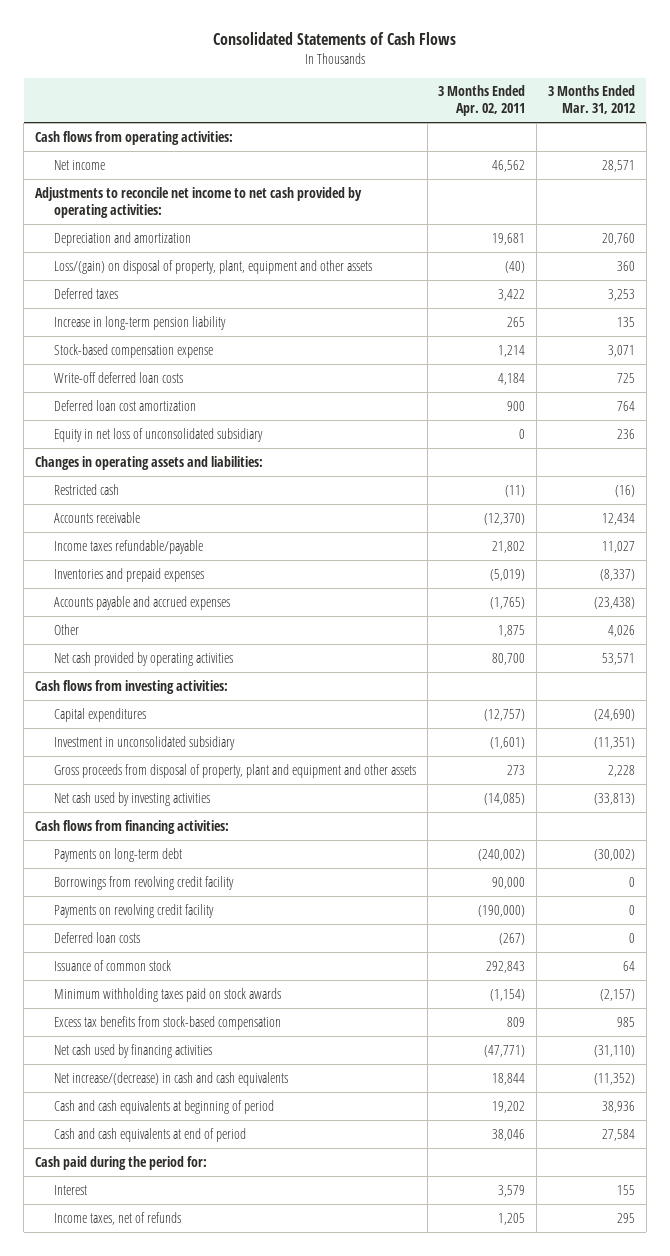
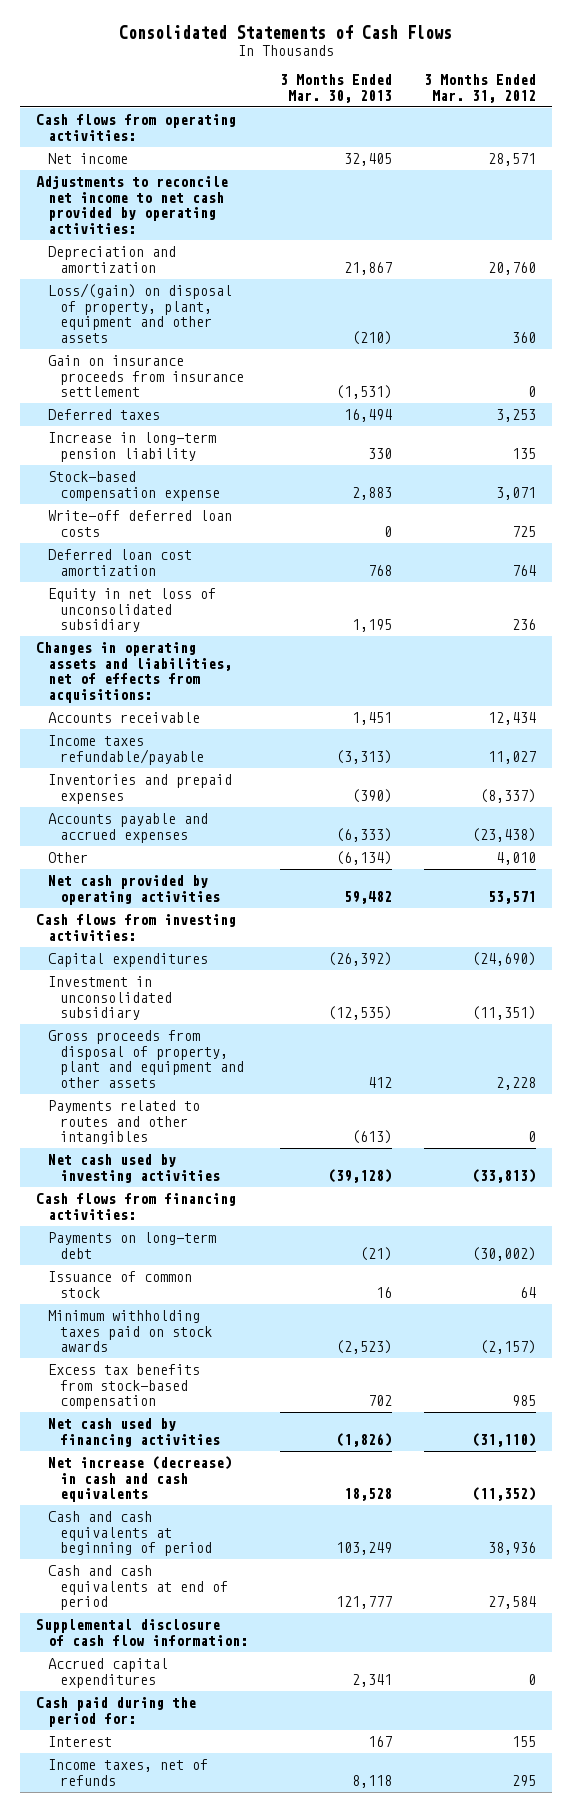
- | 3 Months Ended Apr. 02, 2011 | 3 Months Ended Mar. 31, 2012
+ | 3 Months Ended Mar. 30, 2013 | 3 Months Ended Mar. 31, 2012
+ Gain on insurance proceeds from insurance settlement | (1,531) | 0
- Changes in operating assets and liabilities:
- Restricted cash | (11) | (16)
+ Changes in operating assets and liabilities, net of effects from acquisitions:
- Other | 1,875 | 4,026
+ Other | (6,134) | 4,010
+ Payments related to routes and other intangibles | (613) | 0
- Borrowings from revolving credit facility | 90,000 | 0
- Payments on revolving credit facility | (190,000) | 0
- Deferred loan costs | (267) | 0
- Net increase/(decrease) in cash and cash equivalents | 18,844 | (11,352)
+ Net increase (decrease) in cash and cash equivalents | 18,528 | (11,352)
+ Supplemental disclosure of cash flow information:
+ Accrued capital expenditures | 2,341 | 0

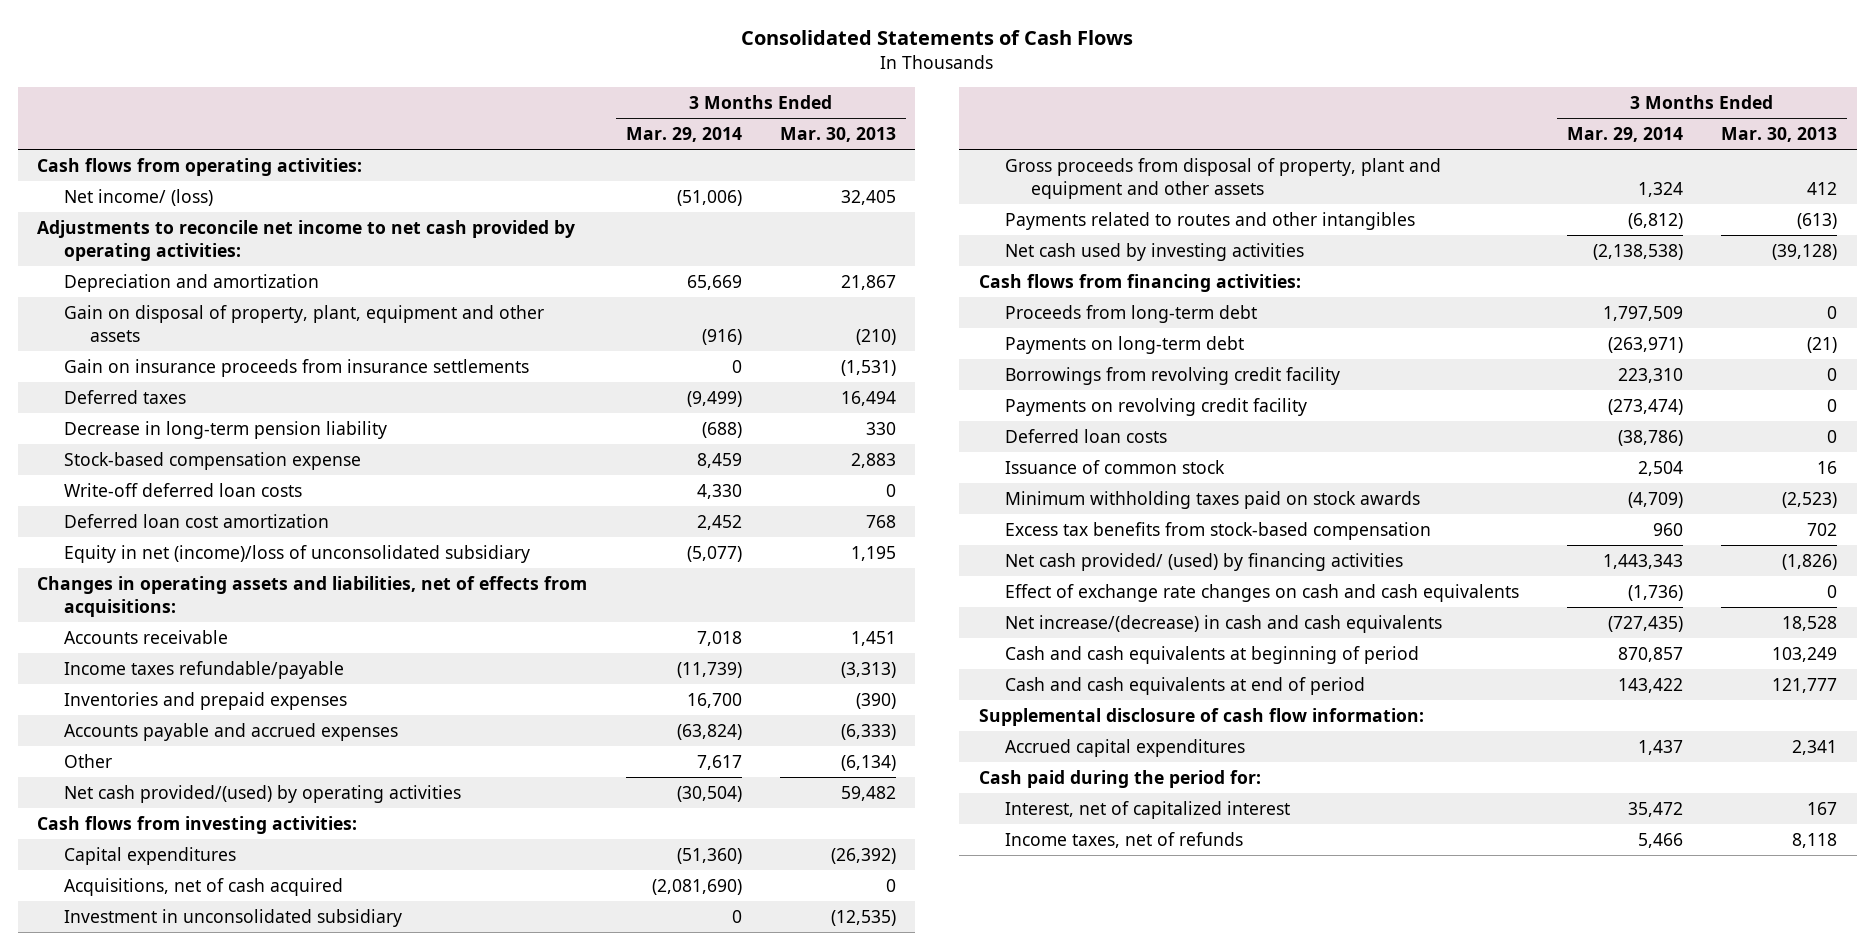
- | 3 Months Ended Mar. 30, 2013 | 3 Months Ended Mar. 31, 2012
+ | 3 Months Ended Mar. 29, 2014 | 3 Months Ended Mar. 30, 2013
- Net income | 32,405 | 28,571
+ Net income/ (loss) | (51,006) | 32,405
- Loss/(gain) on disposal of property, plant, equipment and other assets | (210) | 360
- Gain on insurance proceeds from insurance settlement | (1,531) | 0
+ Gain on disposal of property, plant, equipment and other assets | (916) | (210)
+ Gain on insurance proceeds from insurance settlements | 0 | (1,531)
- Increase in long-term pension liability | 330 | 135
+ Decrease in long-term pension liability | (688) | 330
- Equity in net loss of unconsolidated subsidiary | 1,195 | 236
+ Equity in net (income)/loss of unconsolidated subsidiary | (5,077) | 1,195
- Net cash provided by operating activities | 59,482 | 53,571
+ Net cash provided/(used) by operating activities | (30,504) | 59,482
+ Acquisitions, net of cash acquired | (2,081,690) | 0
+ Proceeds from long-term debt | 1,797,509 | 0
+ Borrowings from revolving credit facility | 223,310 | 0
+ Payments on revolving credit facility | (273,474) | 0
+ Deferred loan costs | (38,786) | 0
- Net cash used by financing activities | (1,826) | (31,110)
- Net increase (decrease) in cash and cash equivalents | 18,528 | (11,352)
+ Net cash provided/ (used) by financing activities | 1,443,343 | (1,826)
+ Effect of exchange rate changes on cash and cash equivalents | (1,736) | 0
+ Net increase/(decrease) in cash and cash equivalents | (727,435) | 18,528
- Interest | 167 | 155
+ Interest, net of capitalized interest | 35,472 | 167

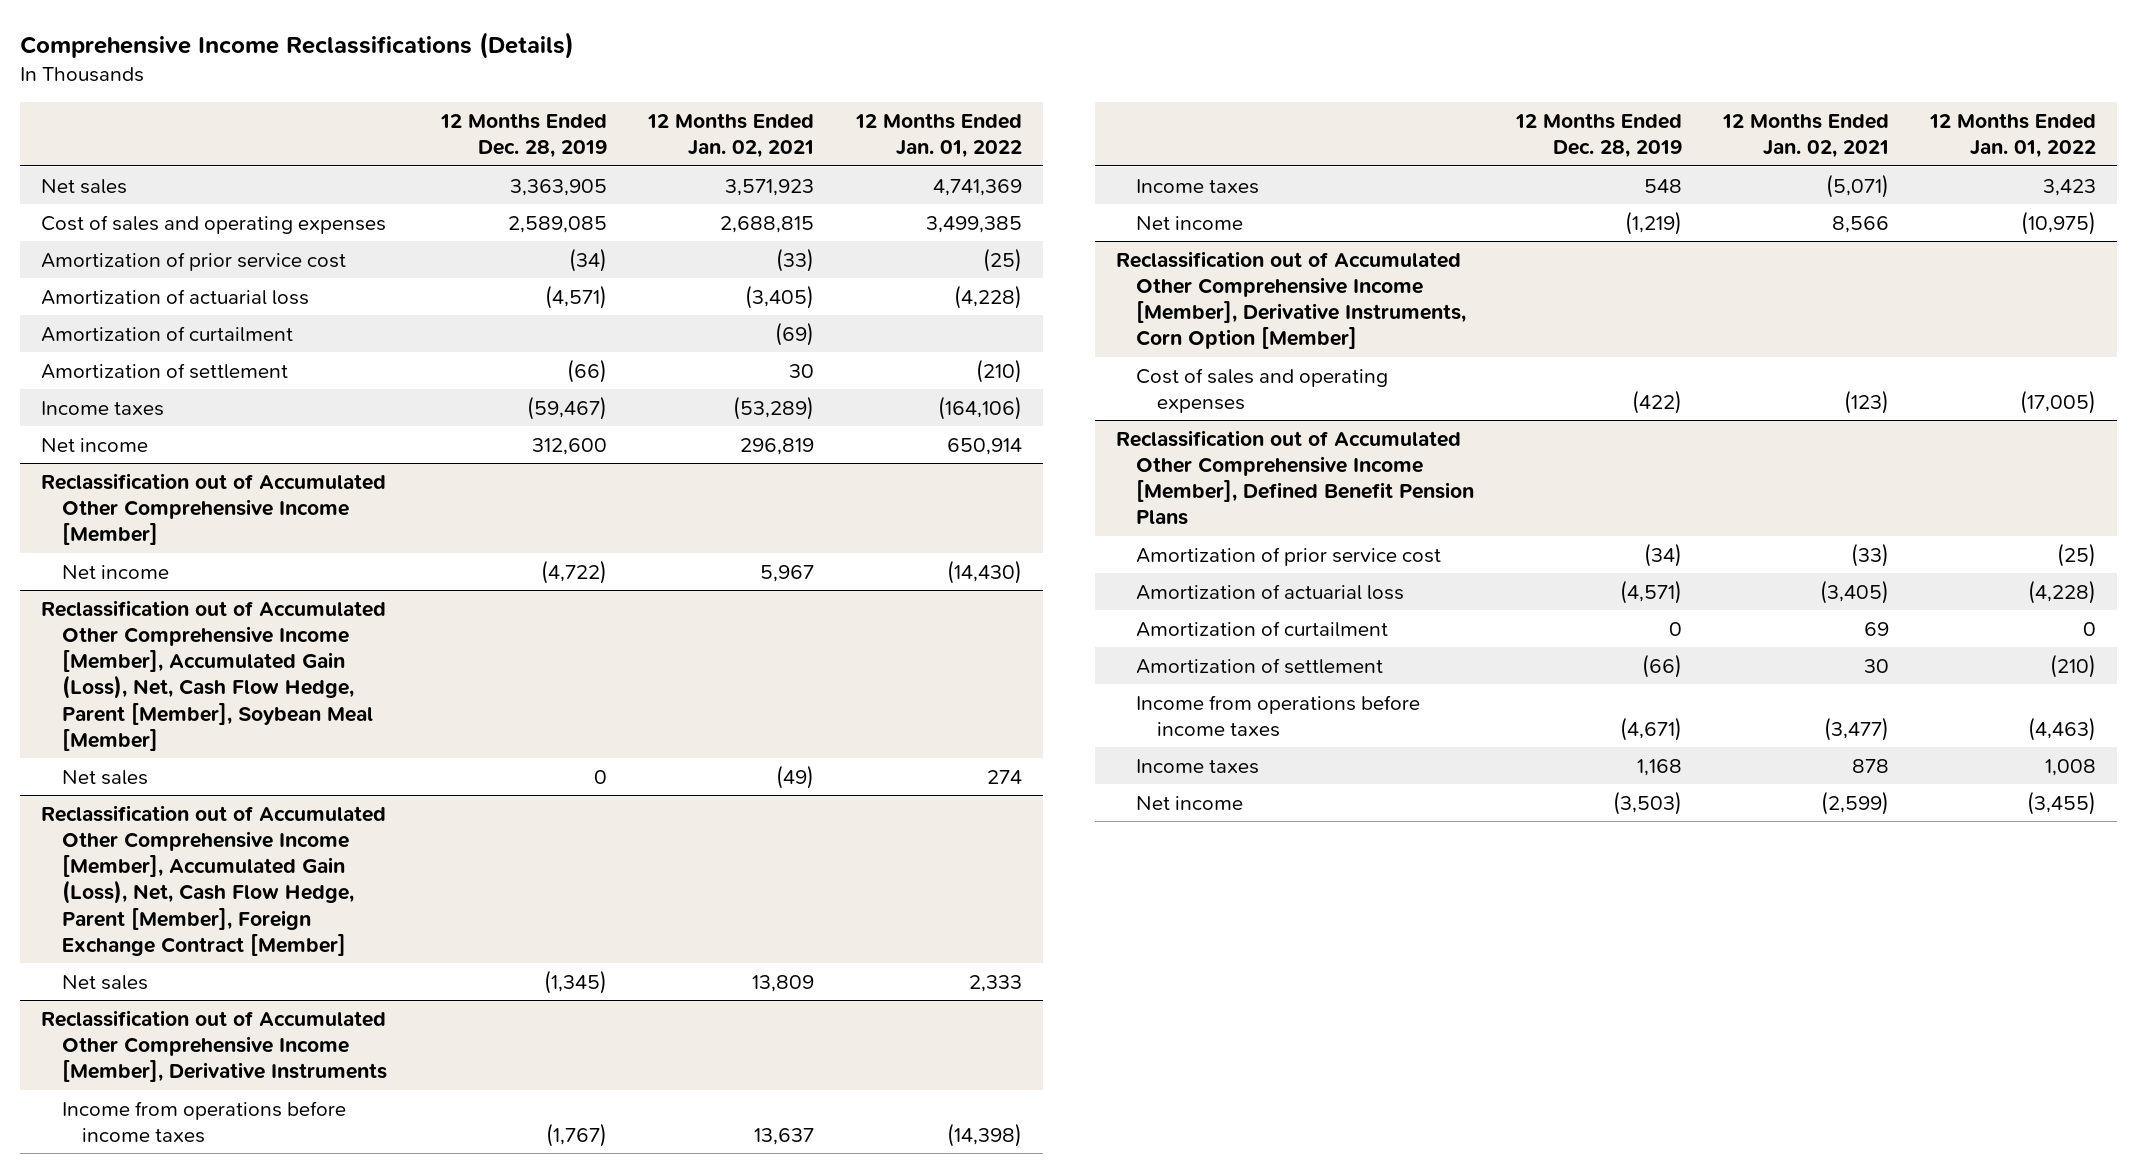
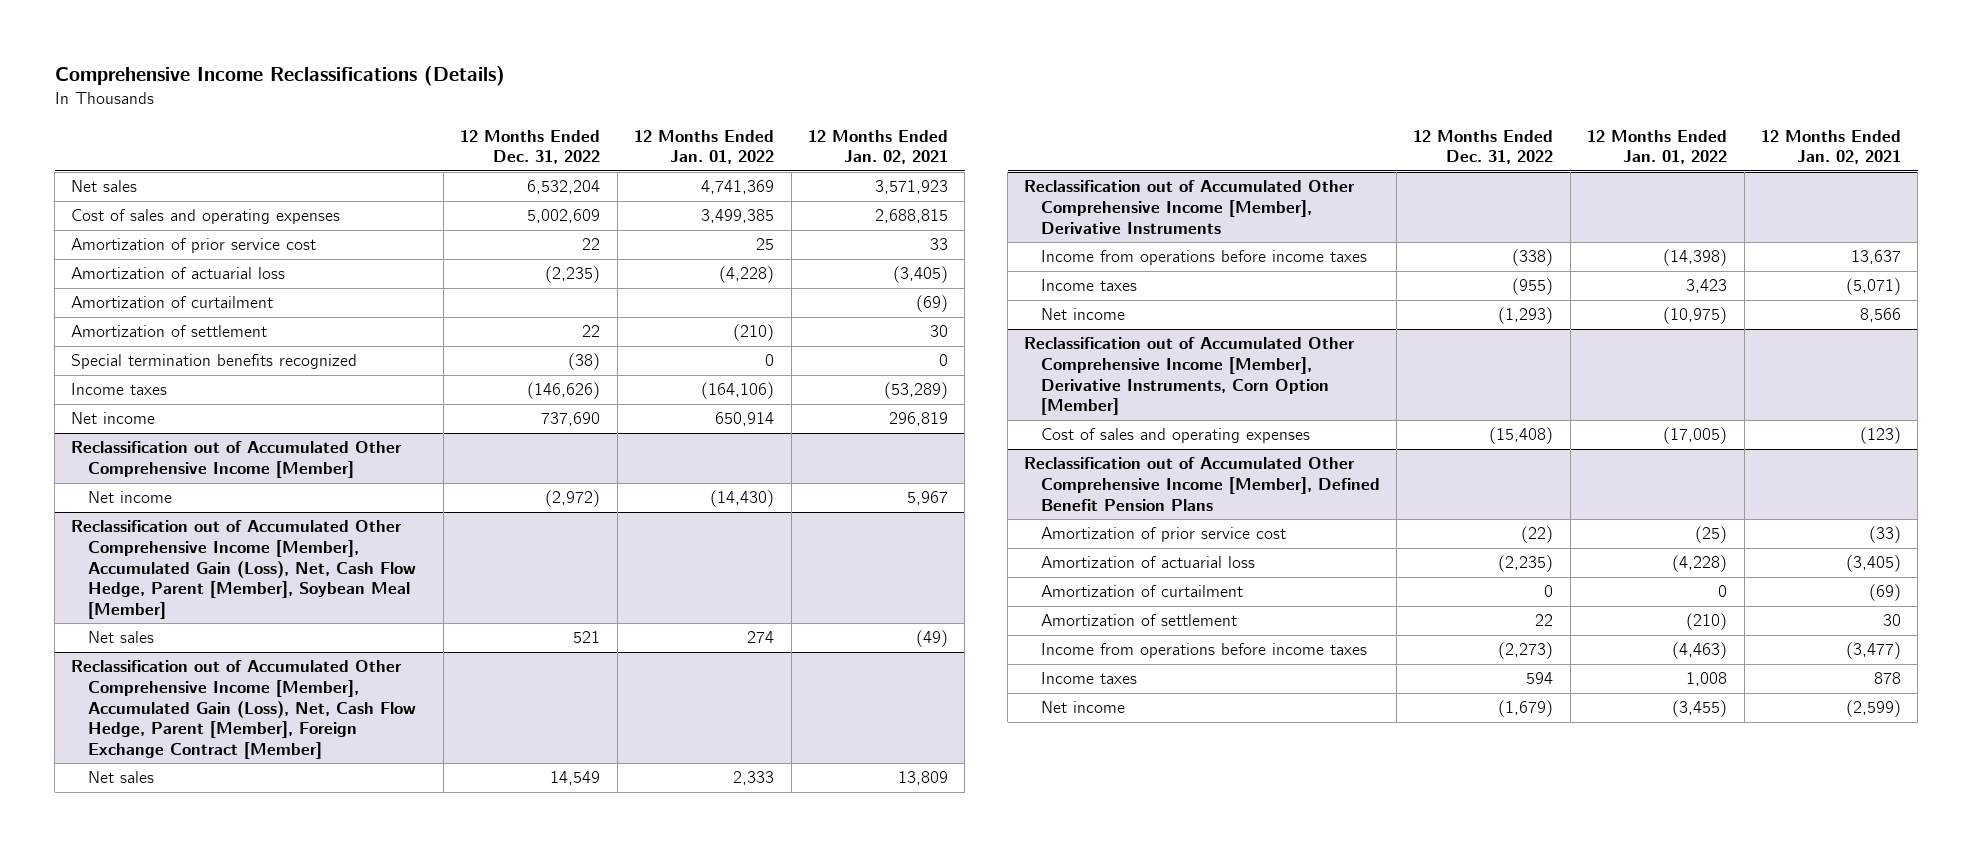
- | 12 Months Ended Dec. 28, 2019 | 12 Months Ended Jan. 02, 2021 | 12 Months Ended Jan. 01, 2022
+ | 12 Months Ended Dec. 31, 2022 | 12 Months Ended Jan. 01, 2022 | 12 Months Ended Jan. 02, 2021
- Amortization of prior service cost | (34) | (33) | (25)
+ Amortization of prior service cost | 22 | 25 | 33
+ Special termination benefits recognized | (38) | 0 | 0
@ Reclassification out of Accumulated Other Comprehensive Income [Member], Defined Benefit Pension Plans
- Amortization of curtailment | 0 | 69 | 0
+ Amortization of curtailment | 0 | 0 | (69)

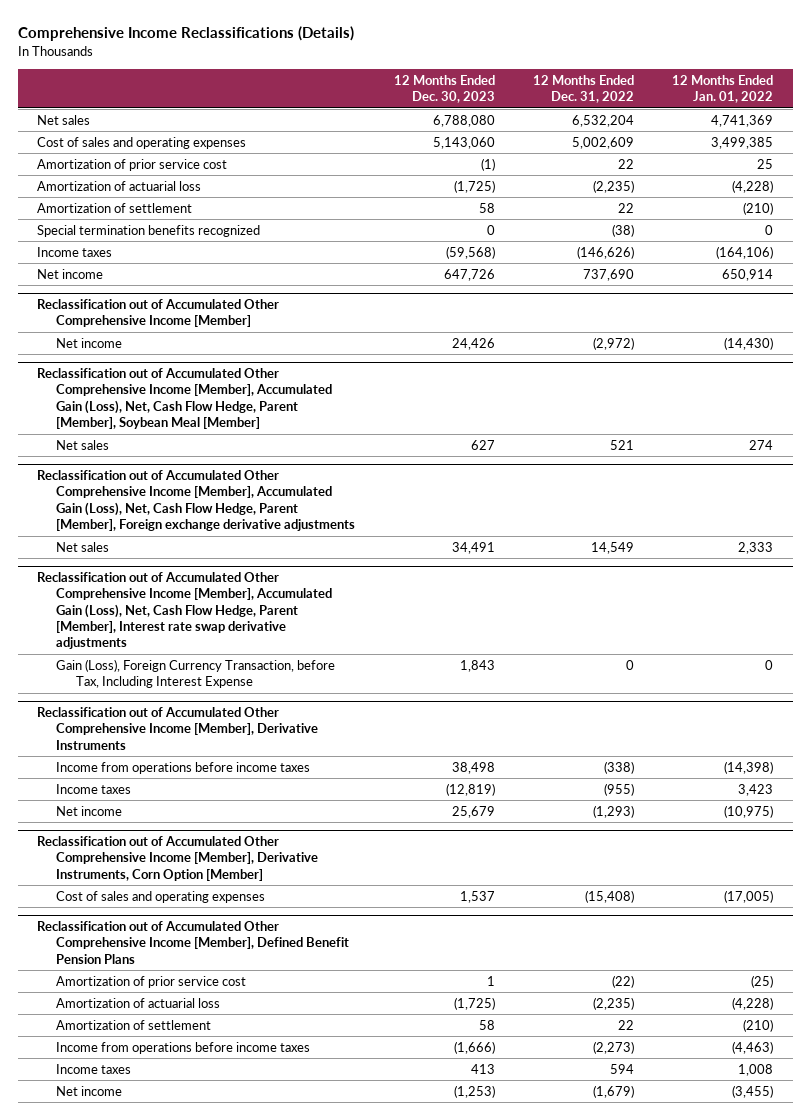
- | 12 Months Ended Dec. 31, 2022 | 12 Months Ended Jan. 01, 2022 | 12 Months Ended Jan. 02, 2021
+ | 12 Months Ended Dec. 30, 2023 | 12 Months Ended Dec. 31, 2022 | 12 Months Ended Jan. 01, 2022
- Amortization of curtailment | | | (69)
- Reclassification out of Accumulated Other Comprehensive Income [Member], Accumulated Gain (Loss), Net, Cash Flow Hedge, Parent [Member], Foreign Exchange Contract [Member]
+ Reclassification out of Accumulated Other Comprehensive Income [Member], Accumulated Gain (Loss), Net, Cash Flow Hedge, Parent [Member], Foreign exchange derivative adjustments
+ Reclassification out of Accumulated Other Comprehensive Income [Member], Accumulated Gain (Loss), Net, Cash Flow Hedge, Parent [Member], Interest rate swap derivative adjustments
+ Gain (Loss), Foreign Currency Transaction, before Tax, Including Interest Expense | 1,843 | 0 | 0
@ Reclassification out of Accumulated Other Comprehensive Income [Member], Defined Benefit Pension Plans
- Amortization of curtailment | 0 | 0 | (69)

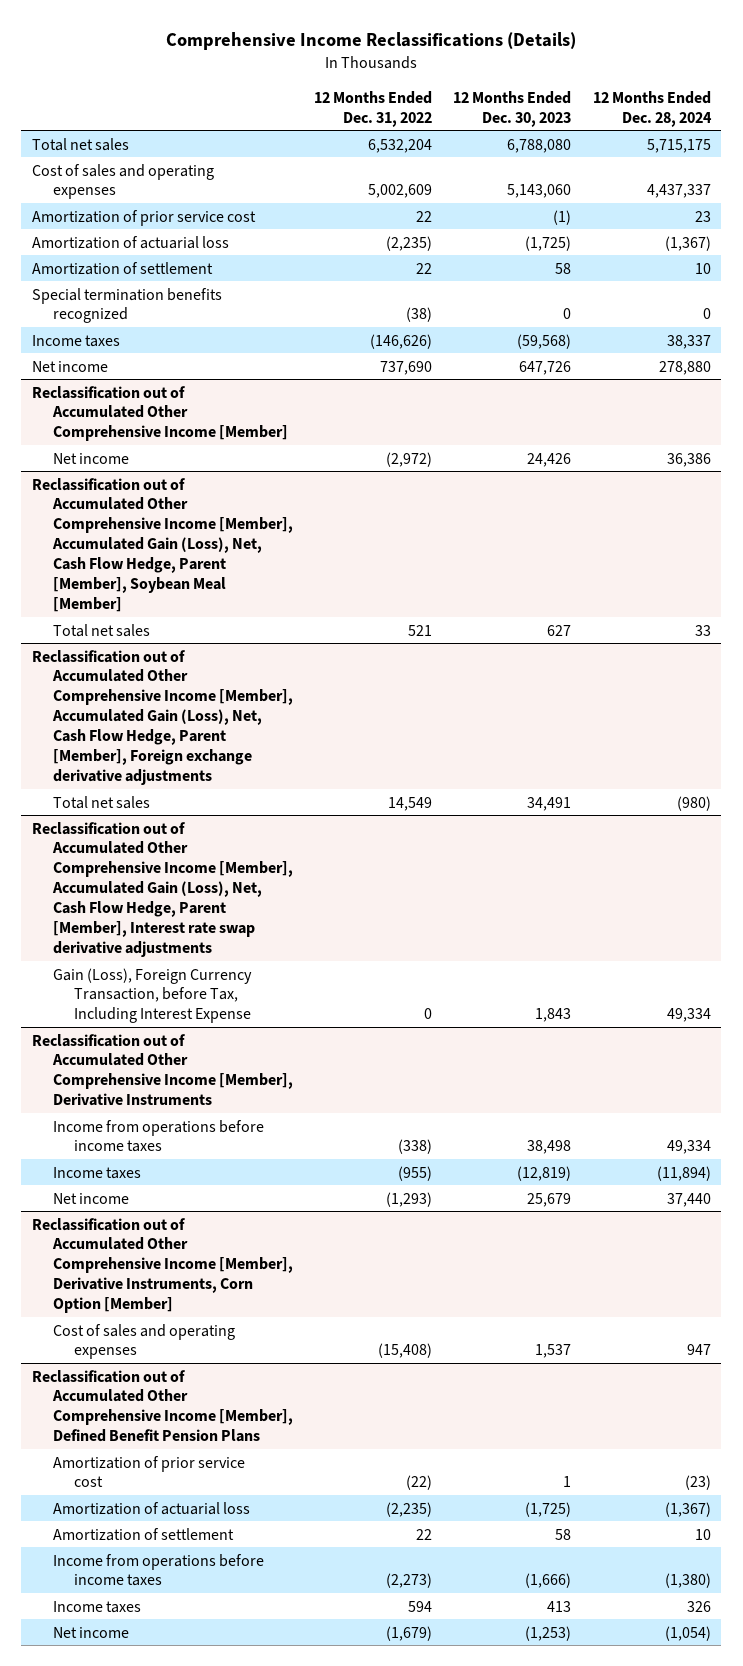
- | 12 Months Ended Dec. 30, 2023 | 12 Months Ended Dec. 31, 2022 | 12 Months Ended Jan. 01, 2022
+ | 12 Months Ended Dec. 31, 2022 | 12 Months Ended Dec. 30, 2023 | 12 Months Ended Dec. 28, 2024
- Net sales | 6,788,080 | 6,532,204 | 4,741,369
+ Total net sales | 6,532,204 | 6,788,080 | 5,715,175
@ Reclassification out of Accumulated Other Comprehensive Income [Member], Accumulated Gain (Loss), Net, Cash Flow Hedge, Parent [Member], Soybean Meal [Member]
- Net sales | 627 | 521 | 274
+ Total net sales | 521 | 627 | 33
@ Reclassification out of Accumulated Other Comprehensive Income [Member], Accumulated Gain (Loss), Net, Cash Flow Hedge, Parent [Member], Foreign exchange derivative adjustments
- Net sales | 34,491 | 14,549 | 2,333
+ Total net sales | 14,549 | 34,491 | (980)

